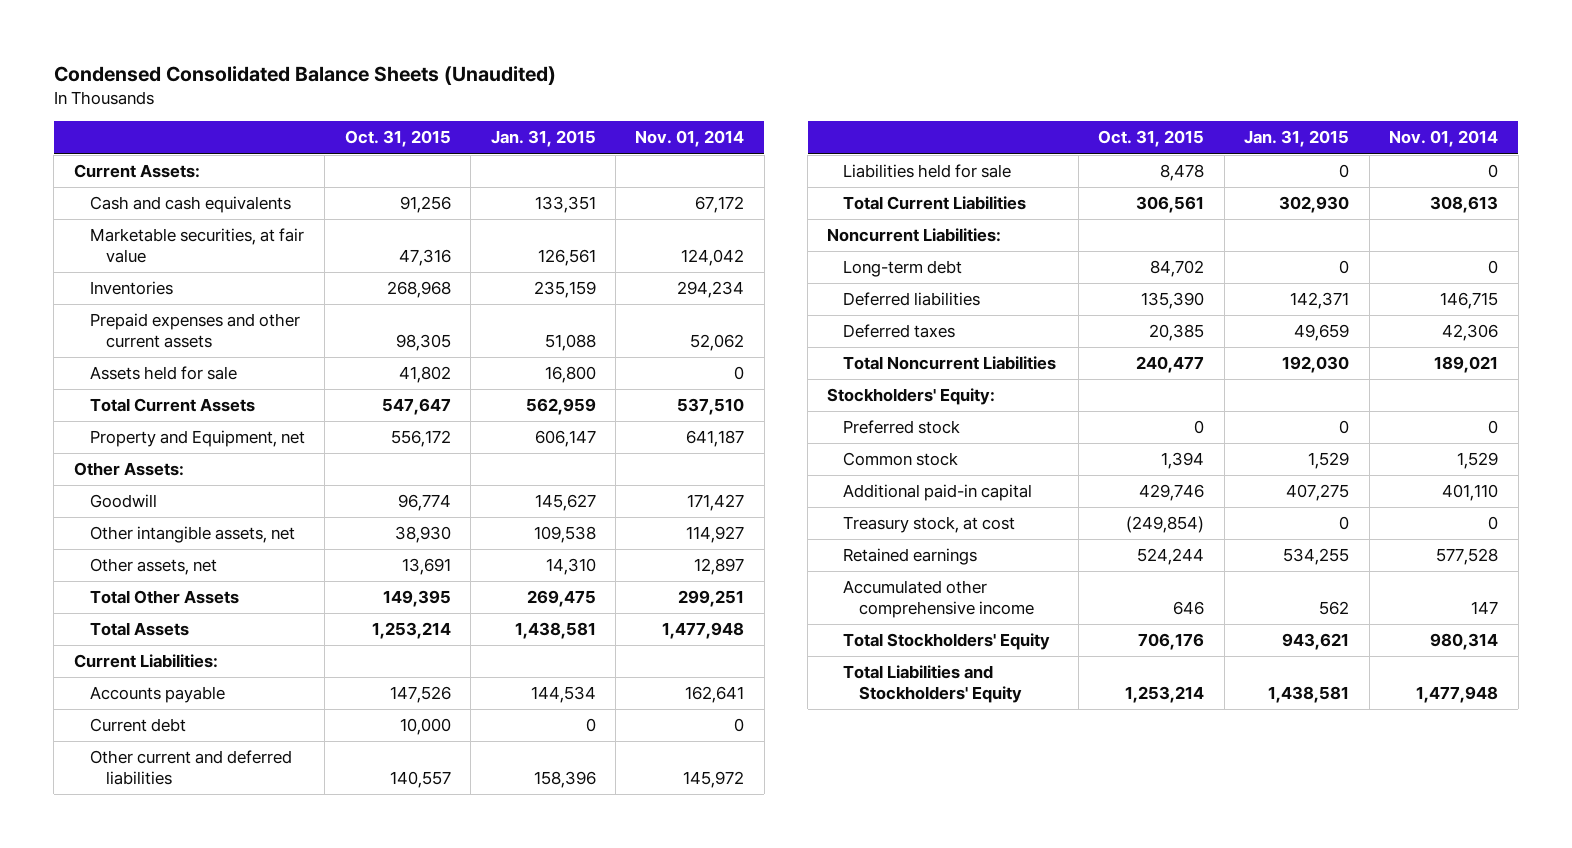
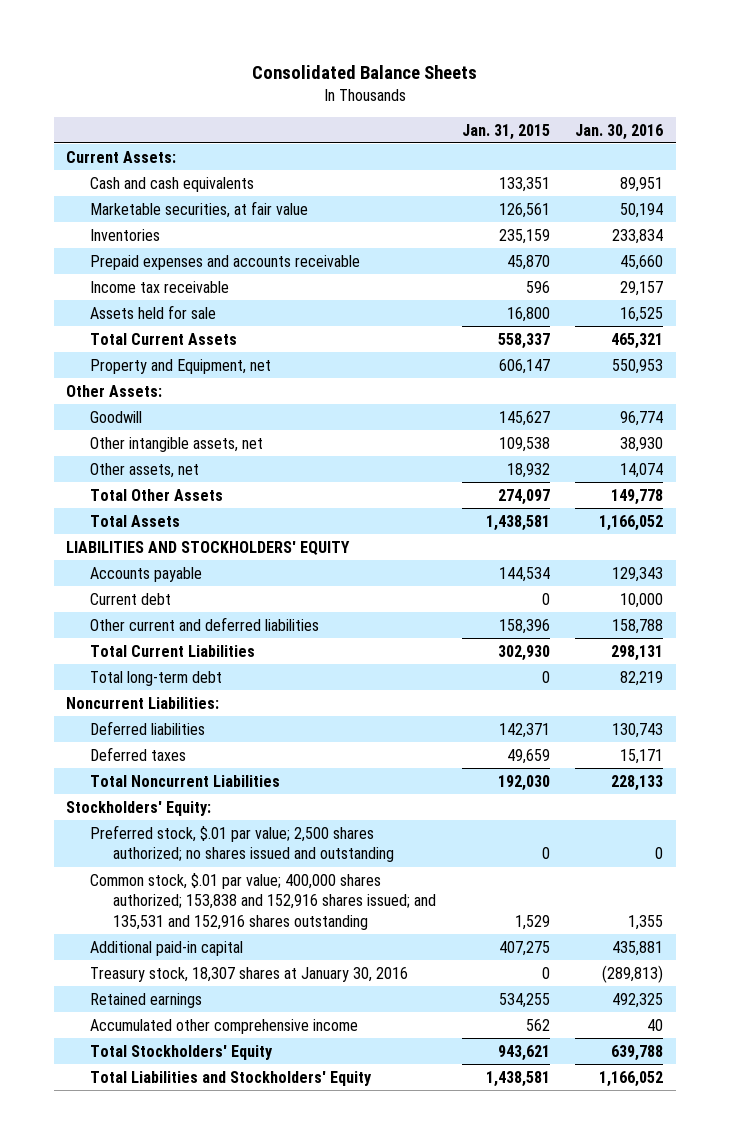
- Condensed Consolidated Balance Sheets (Unaudited)
+ Consolidated Balance Sheets
- | Oct. 31, 2015 | Jan. 31, 2015 | Nov. 01, 2014
+ | Jan. 31, 2015 | Jan. 30, 2016
- Prepaid expenses and other current assets | 98,305 | 51,088 | 52,062
+ Prepaid expenses and accounts receivable | 45,870 | 45,660
+ Income tax receivable | 596 | 29,157
- Total Current Assets | 547,647 | 562,959 | 537,510
+ Total Current Assets | 558,337 | 465,321
- Other assets, net | 13,691 | 14,310 | 12,897
- Total Other Assets | 149,395 | 269,475 | 299,251
+ Other assets, net | 18,932 | 14,074
+ Total Other Assets | 274,097 | 149,778
- Current Liabilities:
+ LIABILITIES AND STOCKHOLDERS' EQUITY
- Liabilities held for sale | 8,478 | 0 | 0
+ Total long-term debt | 0 | 82,219
- Long-term debt | 84,702 | 0 | 0
- Preferred stock | 0 | 0 | 0
- Common stock | 1,394 | 1,529 | 1,529
+ Preferred stock, $.01 par value; 2,500 shares authorized; no shares issued and outstanding | 0 | 0
+ Common stock, $.01 par value; 400,000 shares authorized; 153,838 and 152,916 shares issued; and 135,531 and 152,916 shares outstanding | 1,529 | 1,355
- Treasury stock, at cost | (249,854) | 0 | 0
+ Treasury stock, 18,307 shares at January 30, 2016 | 0 | (289,813)

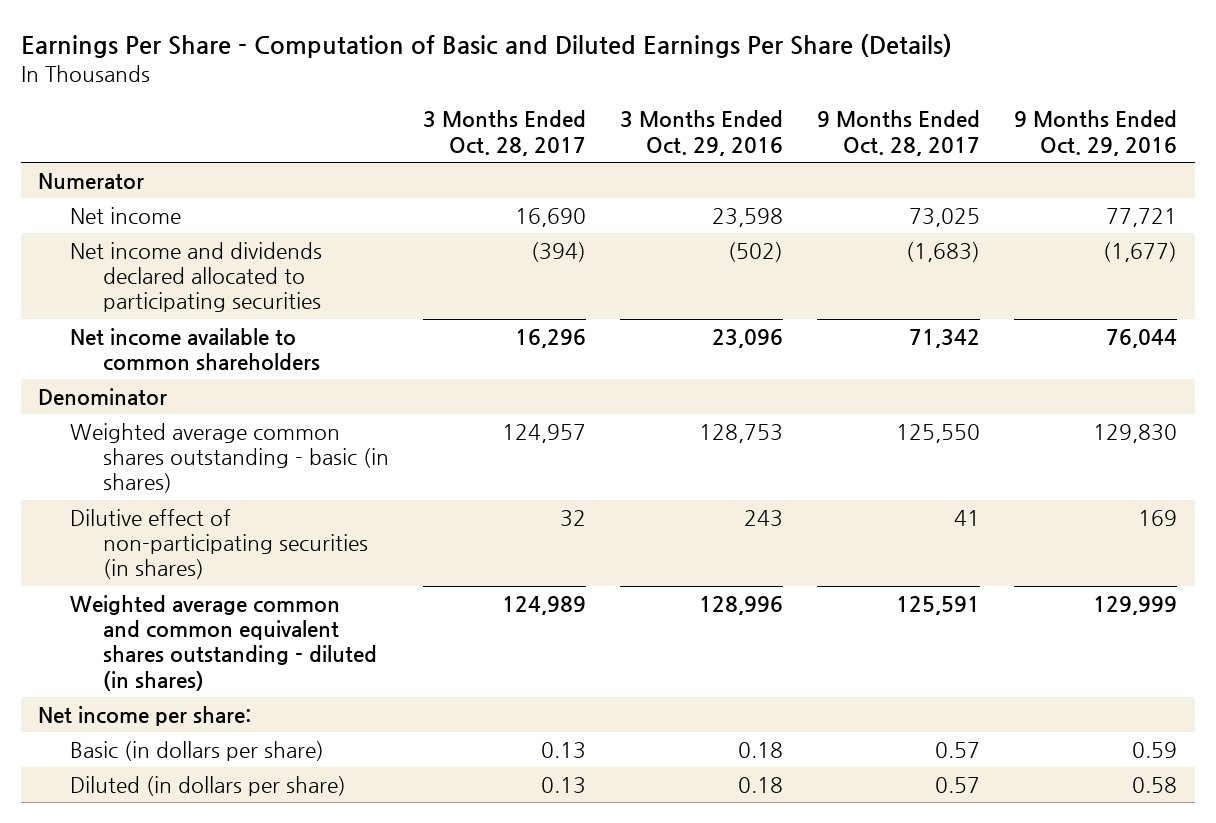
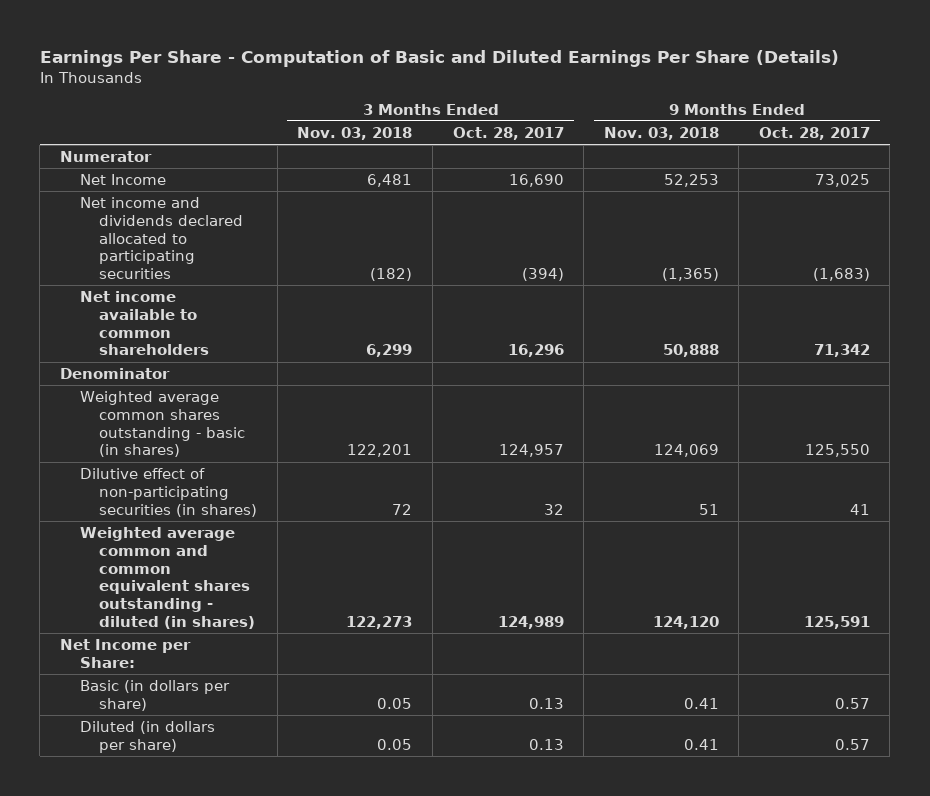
- | 3 Months Ended Oct. 28, 2017 | 3 Months Ended Oct. 29, 2016 | 9 Months Ended Oct. 28, 2017 | 9 Months Ended Oct. 29, 2016
+ | 3 Months Ended Nov. 03, 2018 | 3 Months Ended Oct. 28, 2017 | 9 Months Ended Nov. 03, 2018 | 9 Months Ended Oct. 28, 2017
- Net income | 16,690 | 23,598 | 73,025 | 77,721
+ Net Income | 6,481 | 16,690 | 52,253 | 73,025
- Net income per share:
+ Net Income per Share:

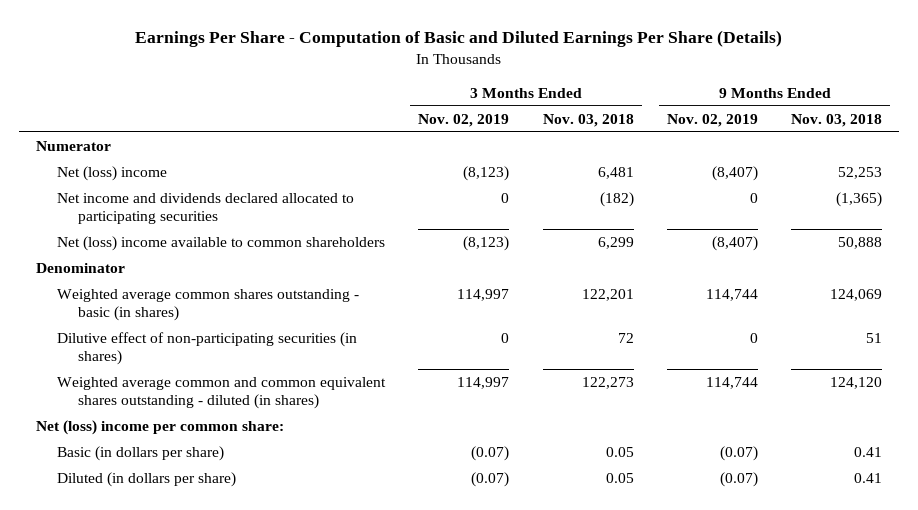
- | 3 Months Ended Nov. 03, 2018 | 3 Months Ended Oct. 28, 2017 | 9 Months Ended Nov. 03, 2018 | 9 Months Ended Oct. 28, 2017
+ | 3 Months Ended Nov. 02, 2019 | 3 Months Ended Nov. 03, 2018 | 9 Months Ended Nov. 02, 2019 | 9 Months Ended Nov. 03, 2018
- Net Income | 6,481 | 16,690 | 52,253 | 73,025
+ Net (loss) income | (8,123) | 6,481 | (8,407) | 52,253
- Net income available to common shareholders | 6,299 | 16,296 | 50,888 | 71,342
+ Net (loss) income available to common shareholders | (8,123) | 6,299 | (8,407) | 50,888
- Net Income per Share:
+ Net (loss) income per common share:

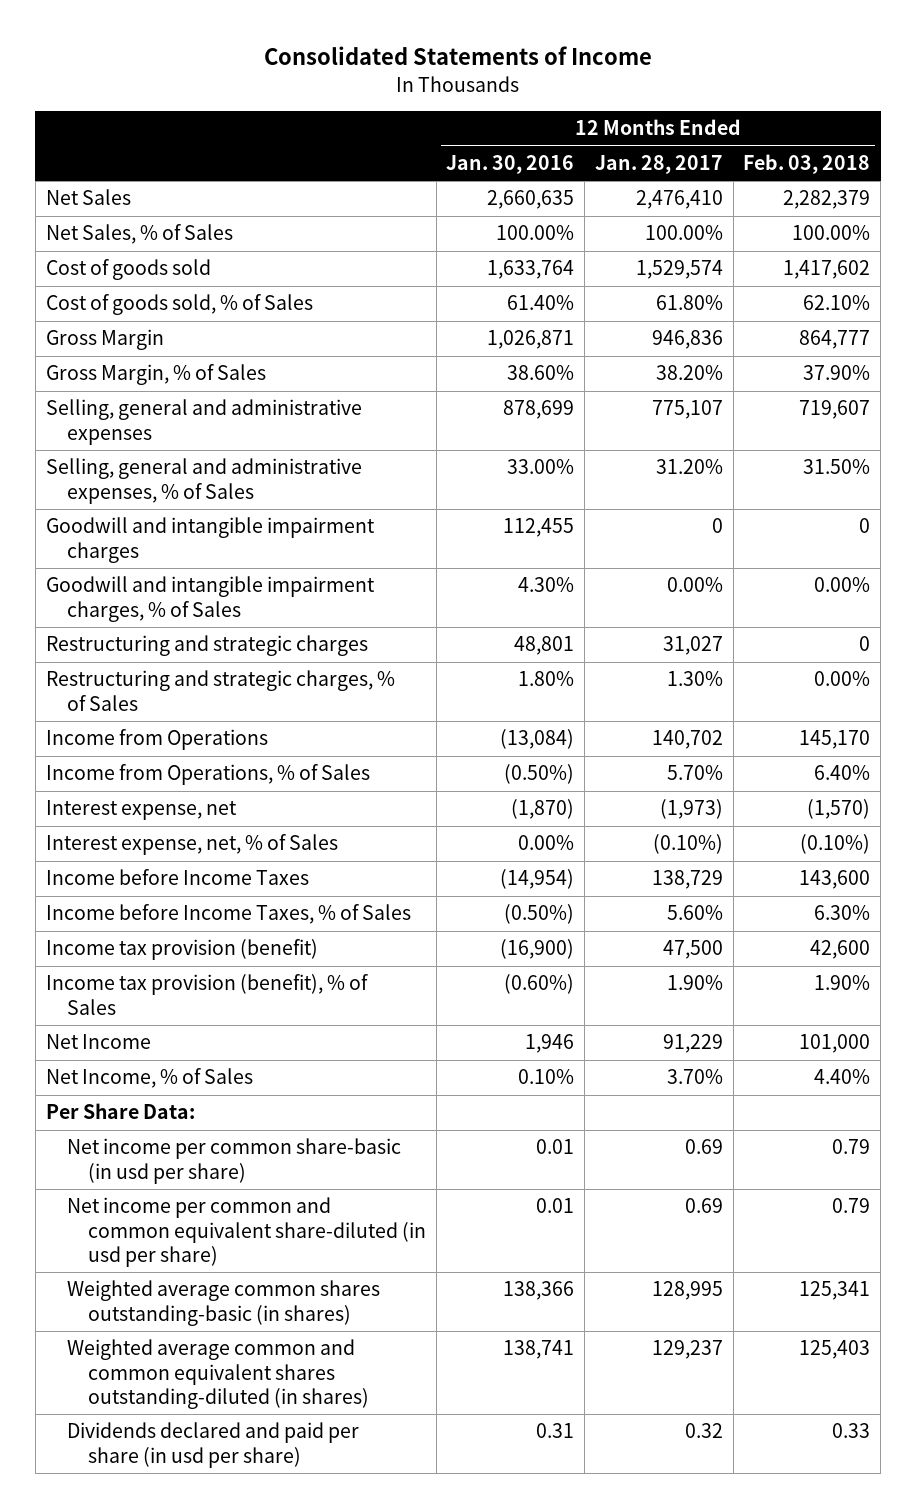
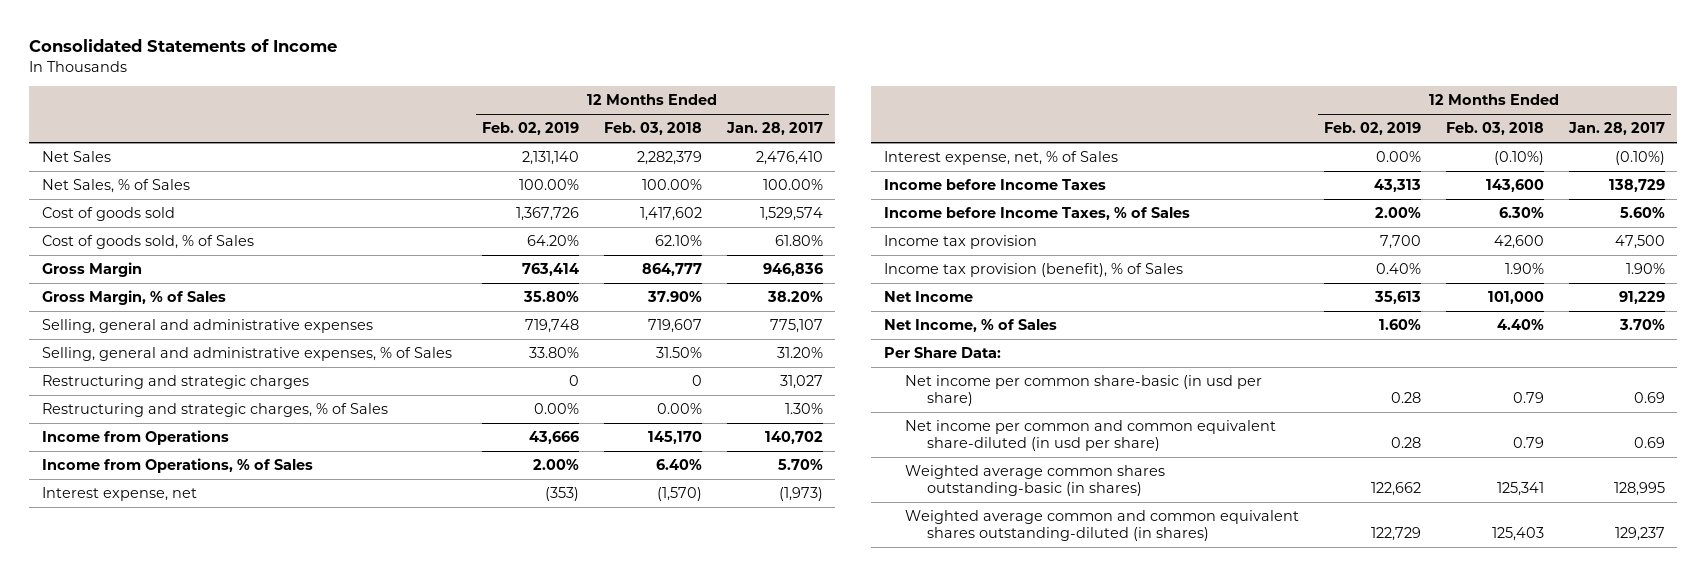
- | 12 Months Ended Jan. 30, 2016 | 12 Months Ended Jan. 28, 2017 | 12 Months Ended Feb. 03, 2018
+ | 12 Months Ended Feb. 02, 2019 | 12 Months Ended Feb. 03, 2018 | 12 Months Ended Jan. 28, 2017
- Goodwill and intangible impairment charges | 112,455 | 0 | 0
- Goodwill and intangible impairment charges, % of Sales | 4.30% | 0.00% | 0.00%
- Income tax provision (benefit) | (16,900) | 47,500 | 42,600
+ Income tax provision | 7,700 | 42,600 | 47,500
- Dividends declared and paid per share (in usd per share) | 0.31 | 0.32 | 0.33

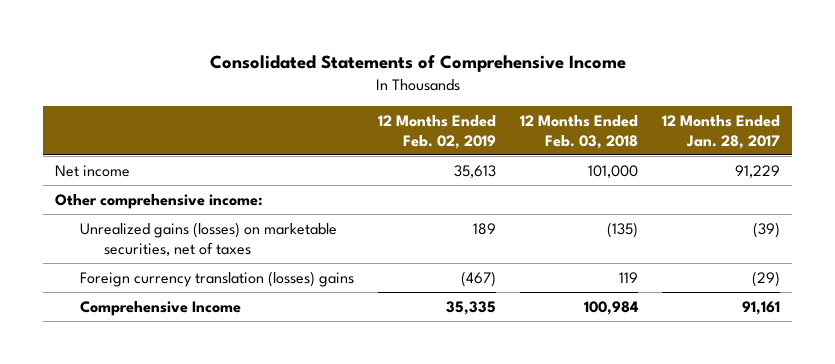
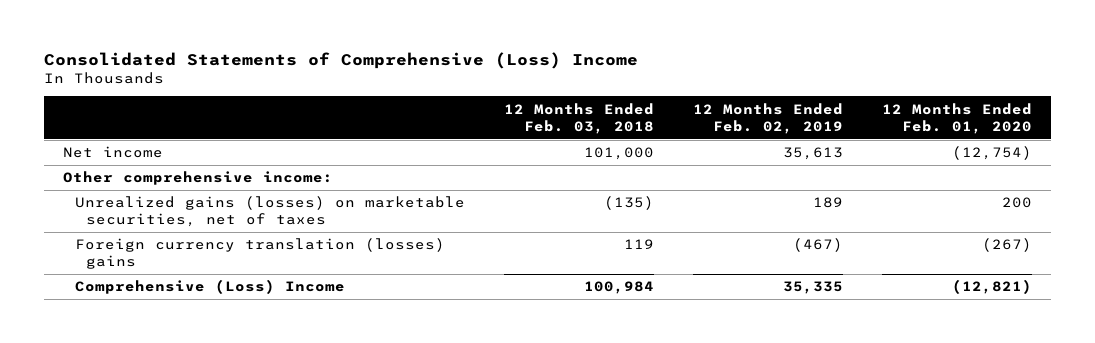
- Consolidated Statements of Comprehensive Income
+ Consolidated Statements of Comprehensive (Loss) Income
- | 12 Months Ended Feb. 02, 2019 | 12 Months Ended Feb. 03, 2018 | 12 Months Ended Jan. 28, 2017
+ | 12 Months Ended Feb. 03, 2018 | 12 Months Ended Feb. 02, 2019 | 12 Months Ended Feb. 01, 2020
- Comprehensive Income | 35,335 | 100,984 | 91,161
+ Comprehensive (Loss) Income | 100,984 | 35,335 | (12,821)

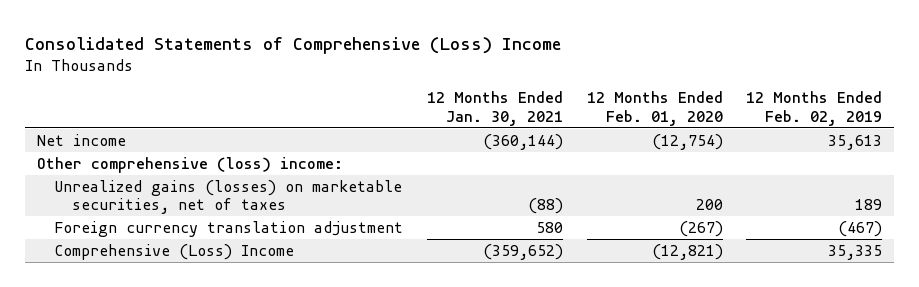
- | 12 Months Ended Feb. 03, 2018 | 12 Months Ended Feb. 02, 2019 | 12 Months Ended Feb. 01, 2020
+ | 12 Months Ended Jan. 30, 2021 | 12 Months Ended Feb. 01, 2020 | 12 Months Ended Feb. 02, 2019
- Other comprehensive income:
+ Other comprehensive (loss) income:
- Foreign currency translation (losses) gains | 119 | (467) | (267)
+ Foreign currency translation adjustment | 580 | (267) | (467)

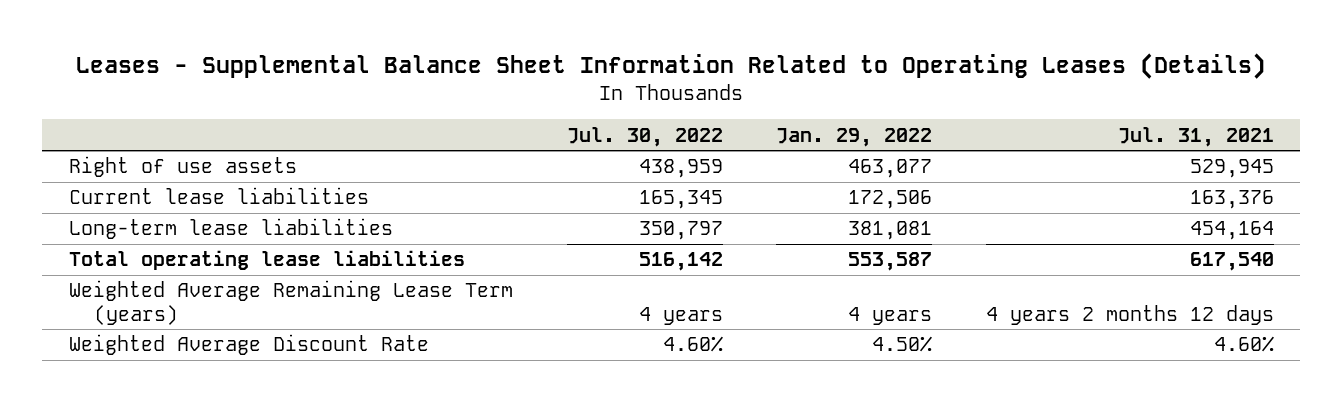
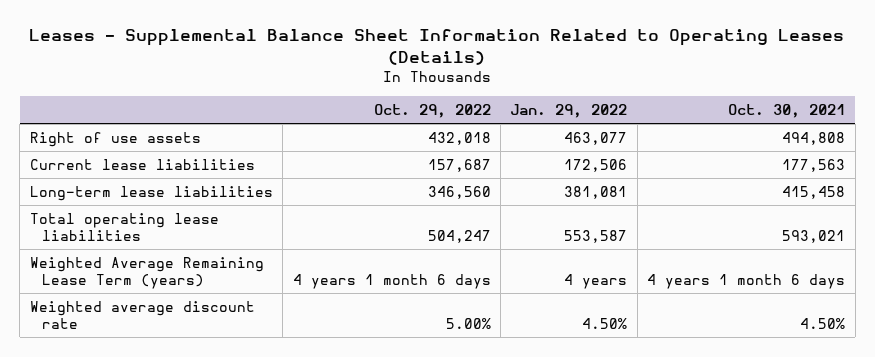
- | Jul. 30, 2022 | Jan. 29, 2022 | Jul. 31, 2021
+ | Oct. 29, 2022 | Jan. 29, 2022 | Oct. 30, 2021
- Weighted Average Discount Rate | 4.60% | 4.50% | 4.60%
+ Weighted average discount rate | 5.00% | 4.50% | 4.50%

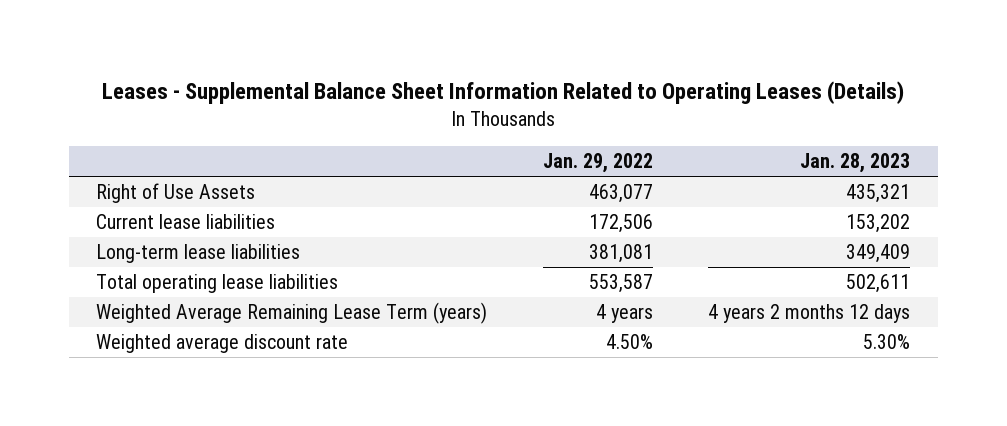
- | Oct. 29, 2022 | Jan. 29, 2022 | Oct. 30, 2021
+ | Jan. 29, 2022 | Jan. 28, 2023
- Right of use assets | 432,018 | 463,077 | 494,808
+ Right of Use Assets | 463,077 | 435,321

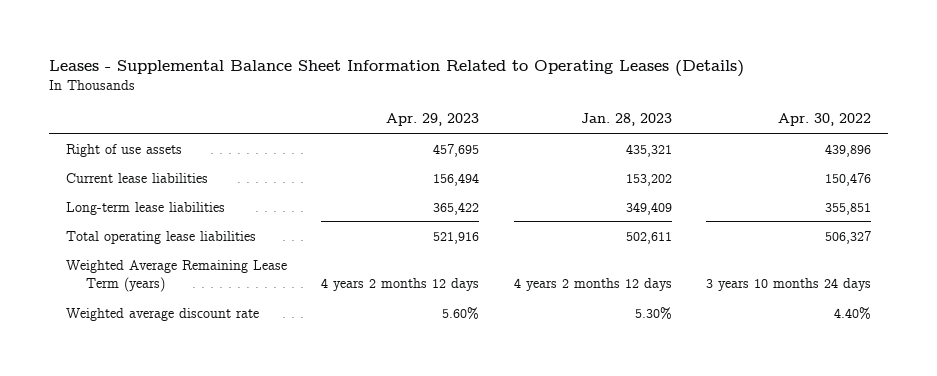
- | Jan. 29, 2022 | Jan. 28, 2023
+ | Apr. 29, 2023 | Jan. 28, 2023 | Apr. 30, 2022
- Right of Use Assets | 463,077 | 435,321
+ Right of use assets | 457,695 | 435,321 | 439,896

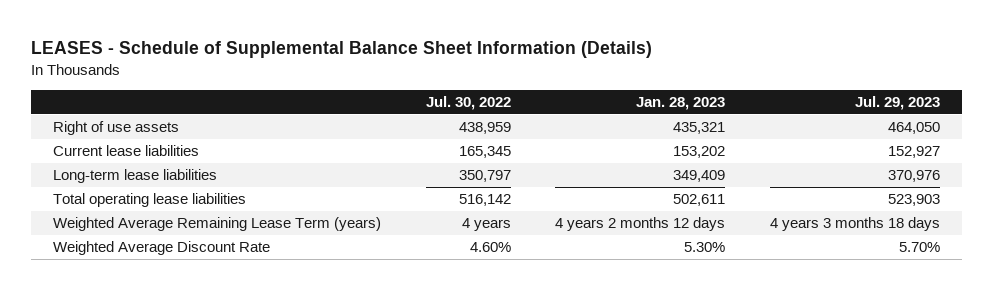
- Leases - Supplemental Balance Sheet Information Related to Operating Leases (Details)
+ LEASES - Schedule of Supplemental Balance Sheet Information (Details)
- | Apr. 29, 2023 | Jan. 28, 2023 | Apr. 30, 2022
+ | Jul. 30, 2022 | Jan. 28, 2023 | Jul. 29, 2023
- Weighted average discount rate | 5.60% | 5.30% | 4.40%
+ Weighted Average Discount Rate | 4.60% | 5.30% | 5.70%

